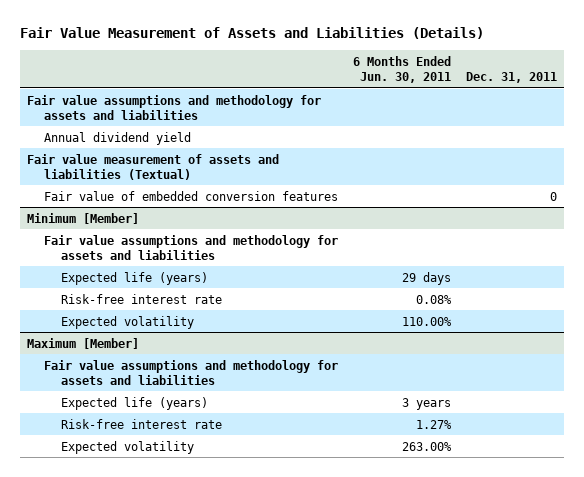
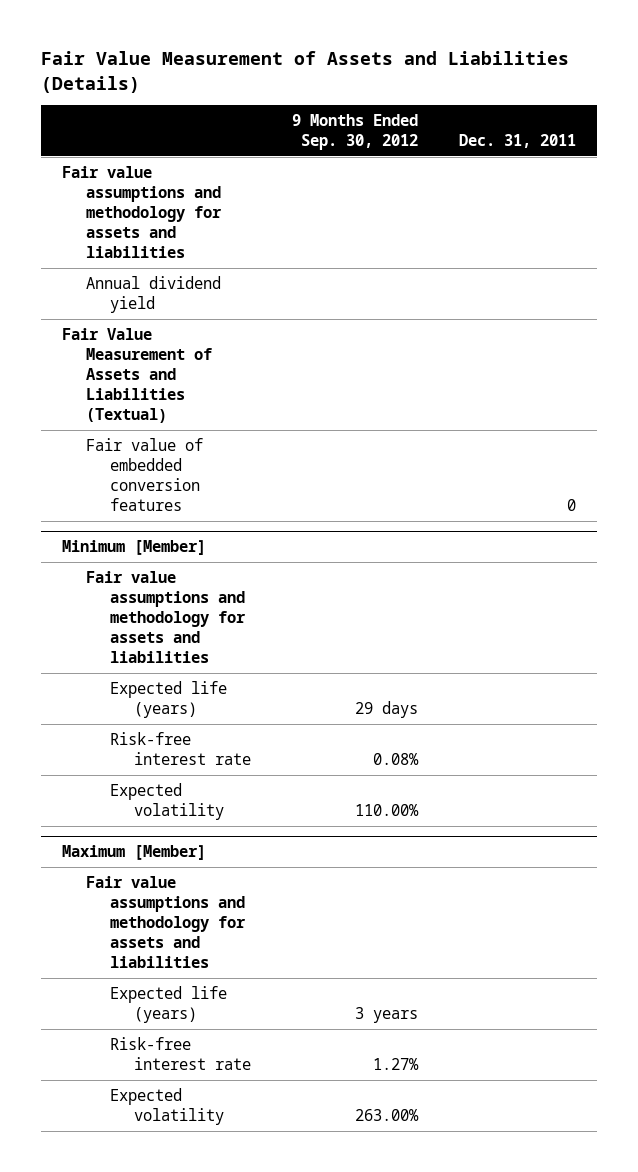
- | 6 Months Ended Jun. 30, 2011 | Dec. 31, 2011
+ | 9 Months Ended Sep. 30, 2012 | Dec. 31, 2011
- Fair value measurement of assets and liabilities (Textual)
+ Fair Value Measurement of Assets and Liabilities (Textual)

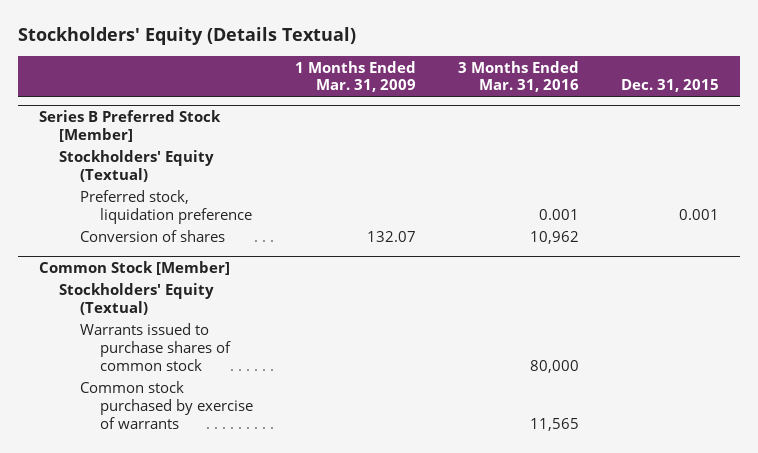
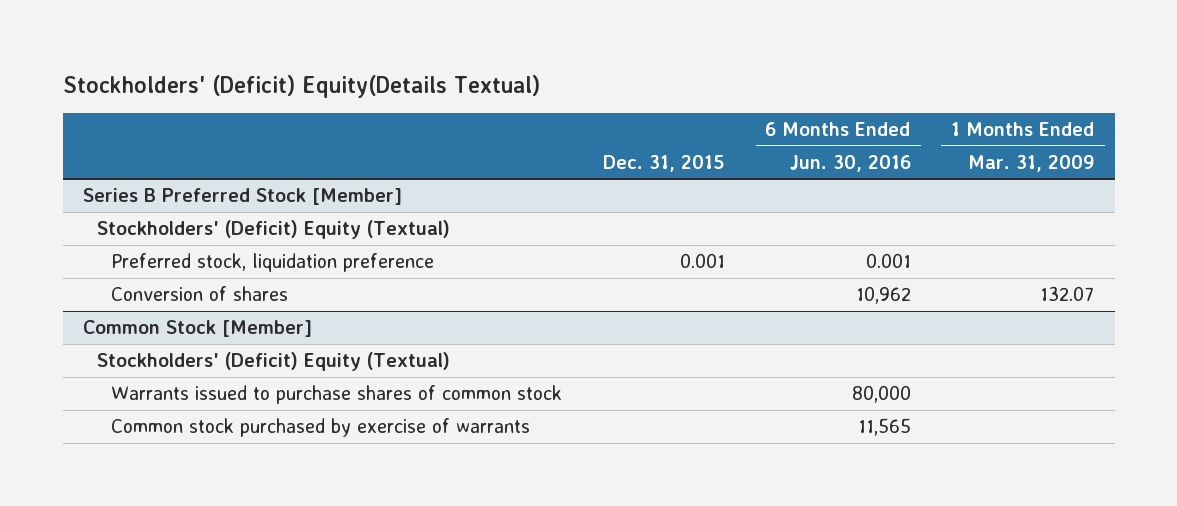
- Stockholders' Equity (Details Textual)
+ Stockholders' (Deficit) Equity(Details Textual)
- | 1 Months Ended Mar. 31, 2009 | 3 Months Ended Mar. 31, 2016 | Dec. 31, 2015
+ | Dec. 31, 2015 | 6 Months Ended Jun. 30, 2016 | 1 Months Ended Mar. 31, 2009
@ Series B Preferred Stock [Member]
- Stockholders' Equity (Textual)
+ Stockholders' (Deficit) Equity (Textual)
@ Common Stock [Member]
- Stockholders' Equity (Textual)
+ Stockholders' (Deficit) Equity (Textual)

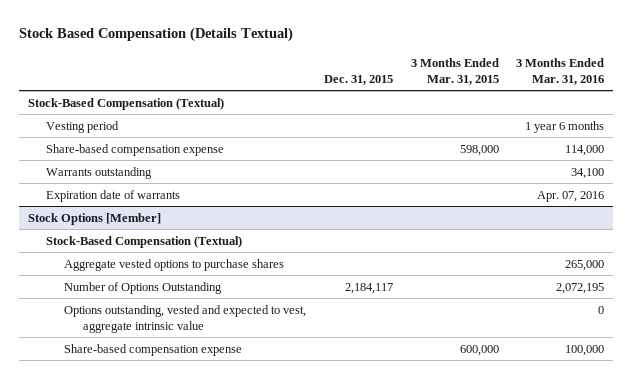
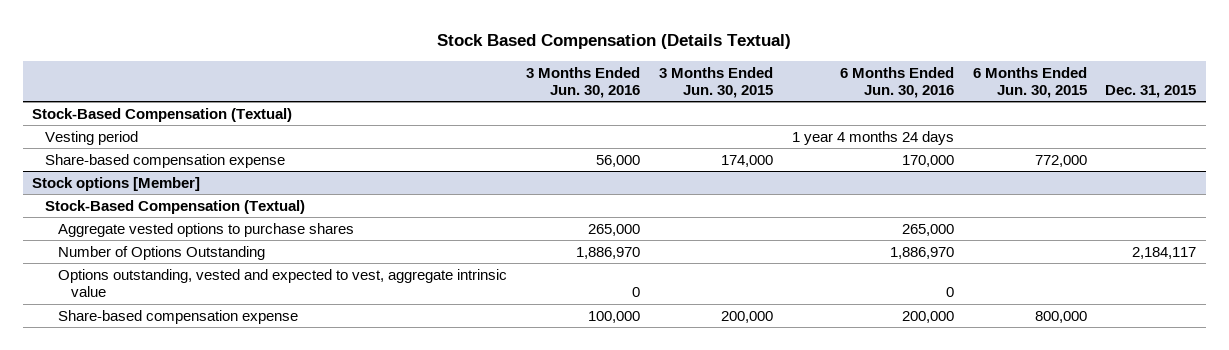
- | Dec. 31, 2015 | 3 Months Ended Mar. 31, 2015 | 3 Months Ended Mar. 31, 2016
+ | 3 Months Ended Jun. 30, 2016 | 3 Months Ended Jun. 30, 2015 | 6 Months Ended Jun. 30, 2016 | 6 Months Ended Jun. 30, 2015 | Dec. 31, 2015
- Warrants outstanding | | | 34,100
- Expiration date of warrants | | | Apr. 07, 2016
- Stock Options [Member]
+ Stock options [Member]

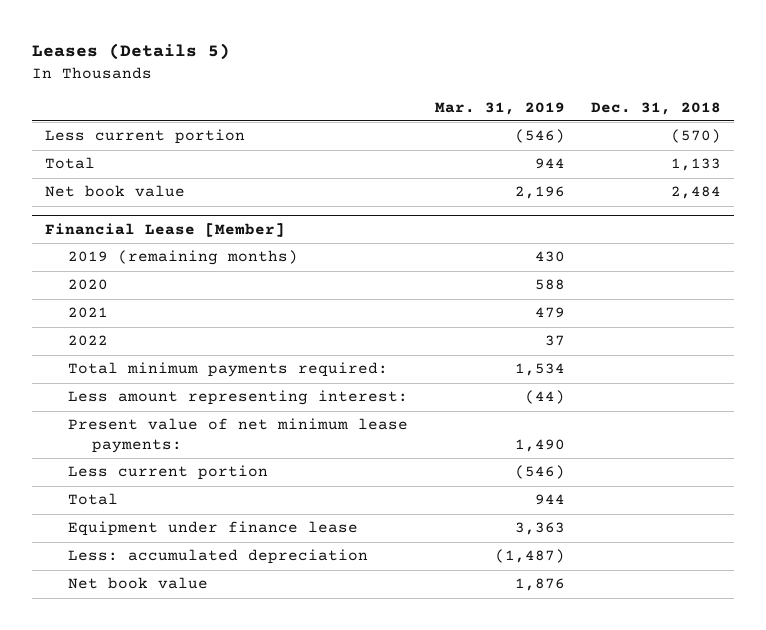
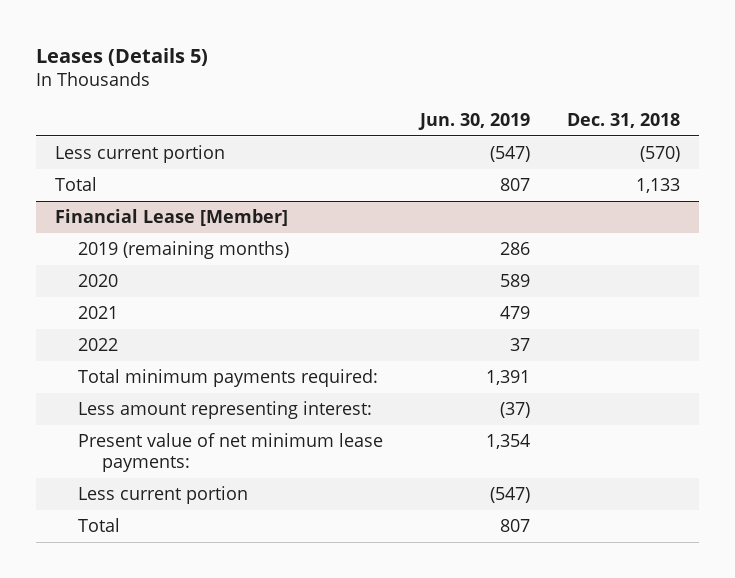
- | Mar. 31, 2019 | Dec. 31, 2018
+ | Jun. 30, 2019 | Dec. 31, 2018
- Net book value | 2,196 | 2,484
@ Financial Lease [Member]
- Equipment under finance lease | 3,363 |
- Less: accumulated depreciation | (1,487) |
- Net book value | 1,876 |

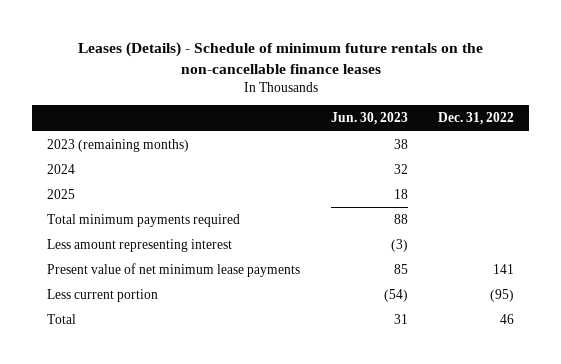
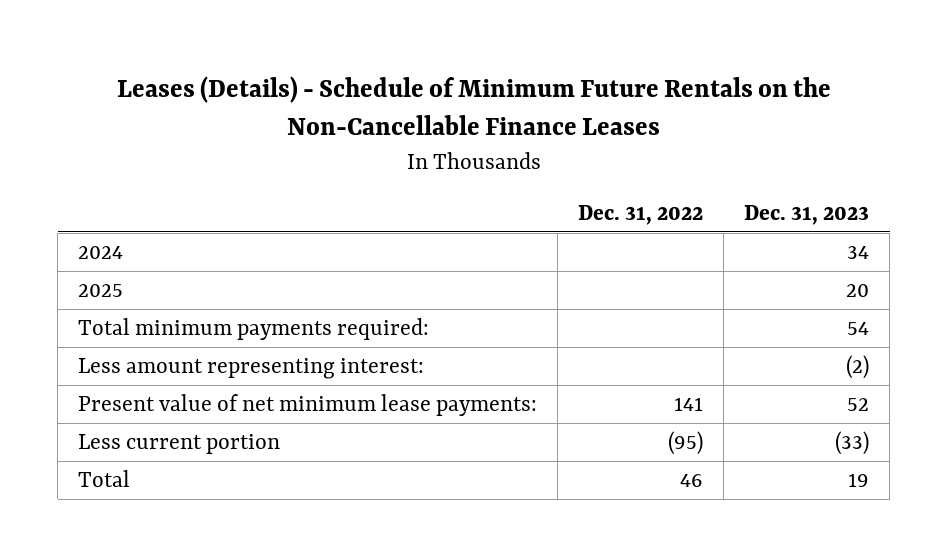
- Leases (Details) - Schedule of minimum future rentals on the non-cancellable finance leases
+ Leases (Details) - Schedule of Minimum Future Rentals on the Non-Cancellable Finance Leases
- | Jun. 30, 2023 | Dec. 31, 2022
+ | Dec. 31, 2022 | Dec. 31, 2023
- 2023 (remaining months) | 38 |
- Total minimum payments required | 88 |
- Less amount representing interest | (3) |
- Present value of net minimum lease payments | 85 | 141
+ Total minimum payments required: | | 54
+ Less amount representing interest: | | (2)
+ Present value of net minimum lease payments: | 141 | 52

